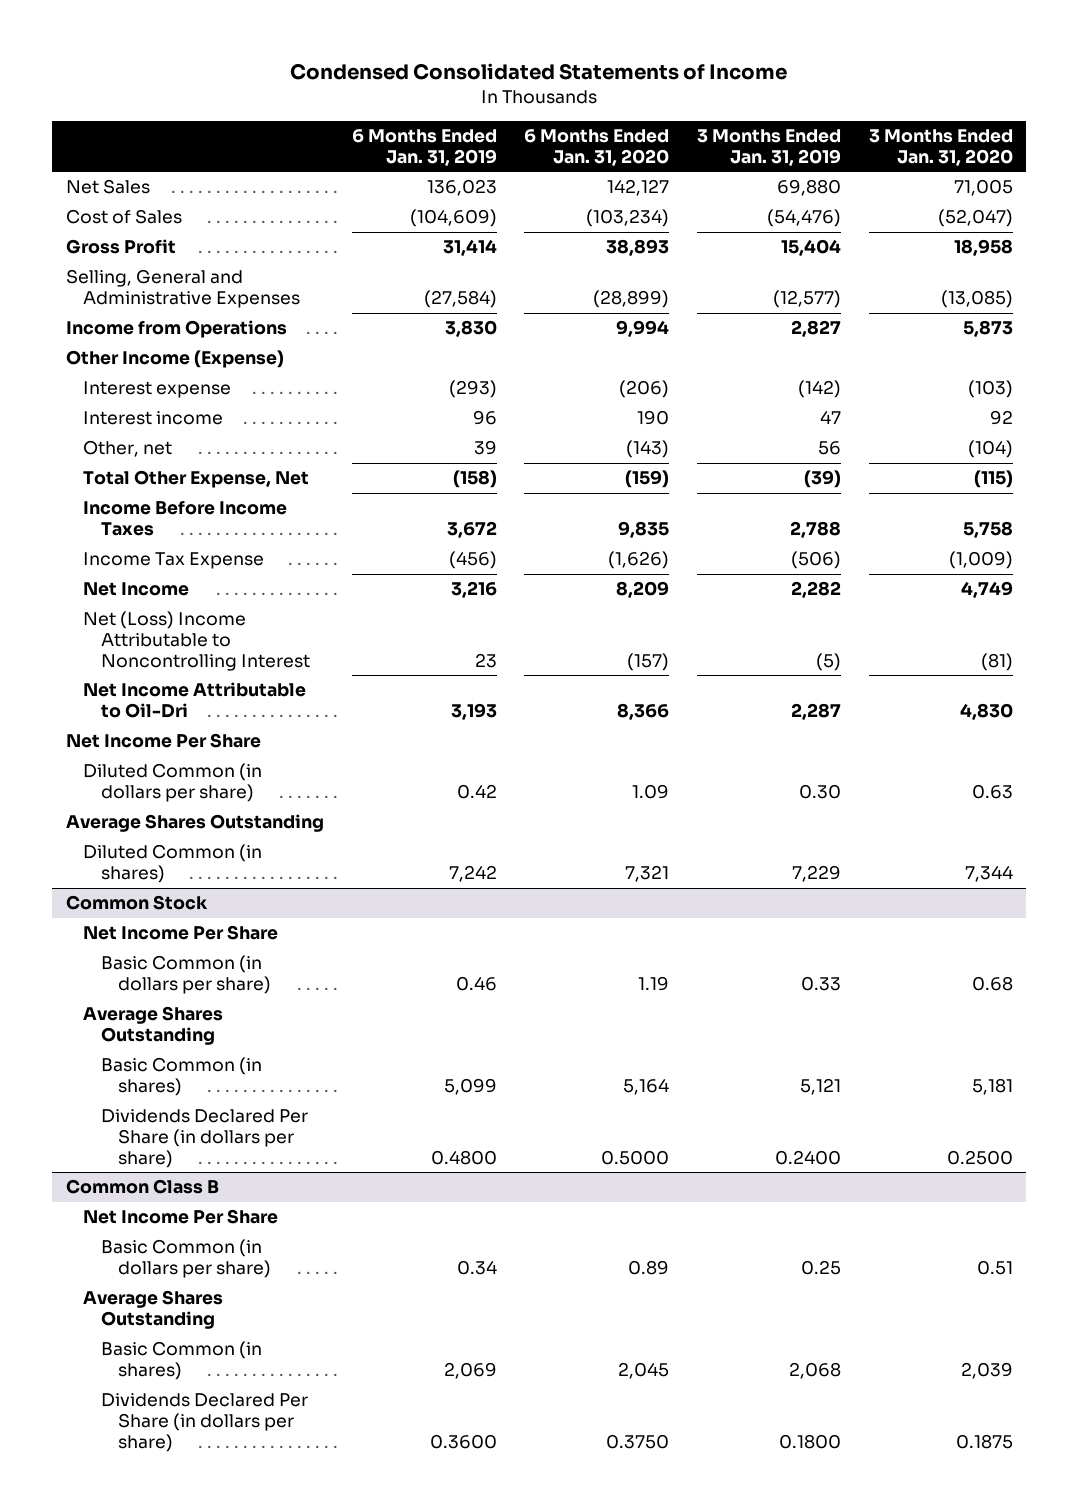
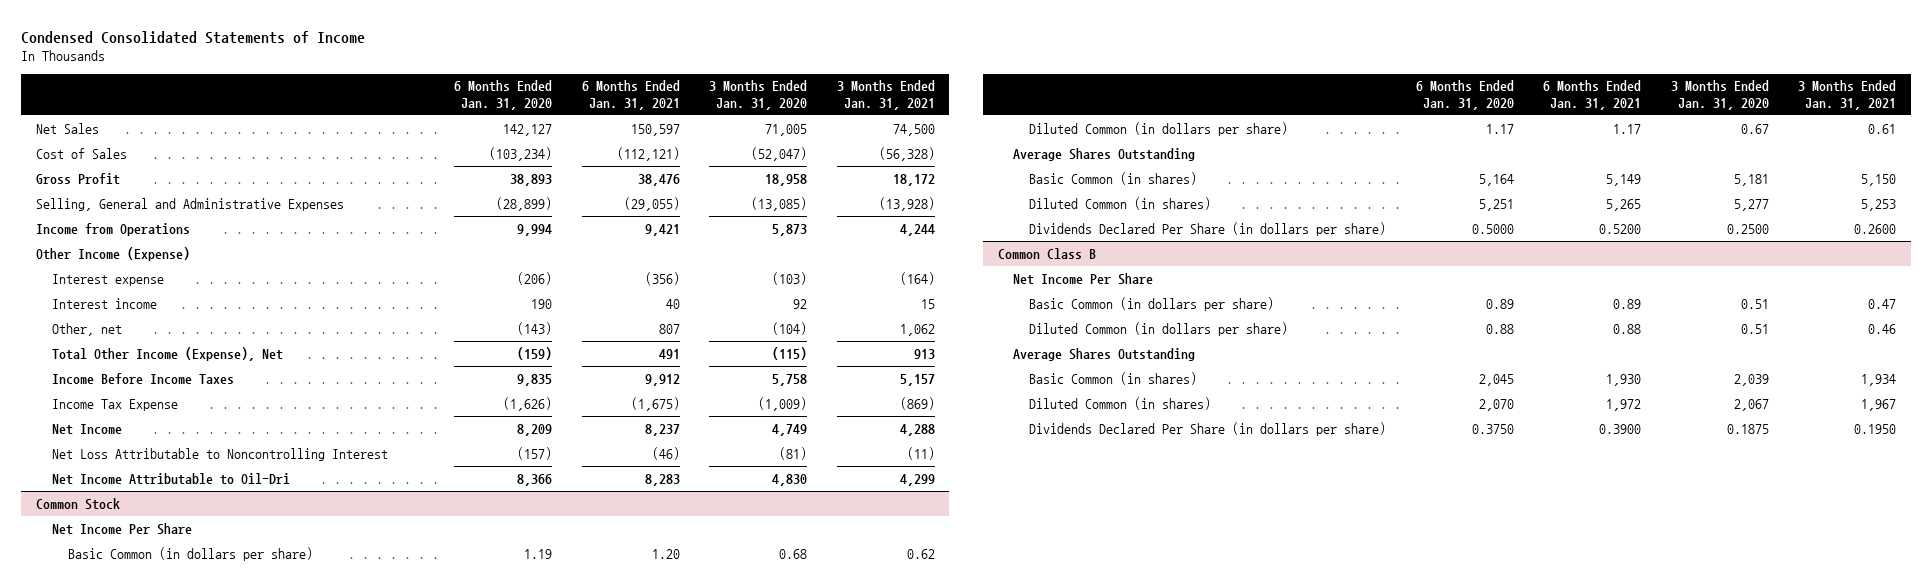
- | 6 Months Ended Jan. 31, 2019 | 6 Months Ended Jan. 31, 2020 | 3 Months Ended Jan. 31, 2019 | 3 Months Ended Jan. 31, 2020
+ | 6 Months Ended Jan. 31, 2020 | 6 Months Ended Jan. 31, 2021 | 3 Months Ended Jan. 31, 2020 | 3 Months Ended Jan. 31, 2021
- Total Other Expense, Net | (158) | (159) | (39) | (115)
+ Total Other Income (Expense), Net | (159) | 491 | (115) | 913
- Net (Loss) Income Attributable to Noncontrolling Interest | 23 | (157) | (5) | (81)
+ Net Loss Attributable to Noncontrolling Interest | (157) | (46) | (81) | (11)
- Net Income Per Share
- Diluted Common (in dollars per share) | 0.42 | 1.09 | 0.30 | 0.63
- Average Shares Outstanding
- Diluted Common (in shares) | 7,242 | 7,321 | 7,229 | 7,344
@ Common Stock
+ Diluted Common (in dollars per share) | 1.17 | 1.17 | 0.67 | 0.61
+ Diluted Common (in shares) | 5,251 | 5,265 | 5,277 | 5,253
@ Common Class B
+ Diluted Common (in dollars per share) | 0.88 | 0.88 | 0.51 | 0.46
+ Diluted Common (in shares) | 2,070 | 1,972 | 2,067 | 1,967

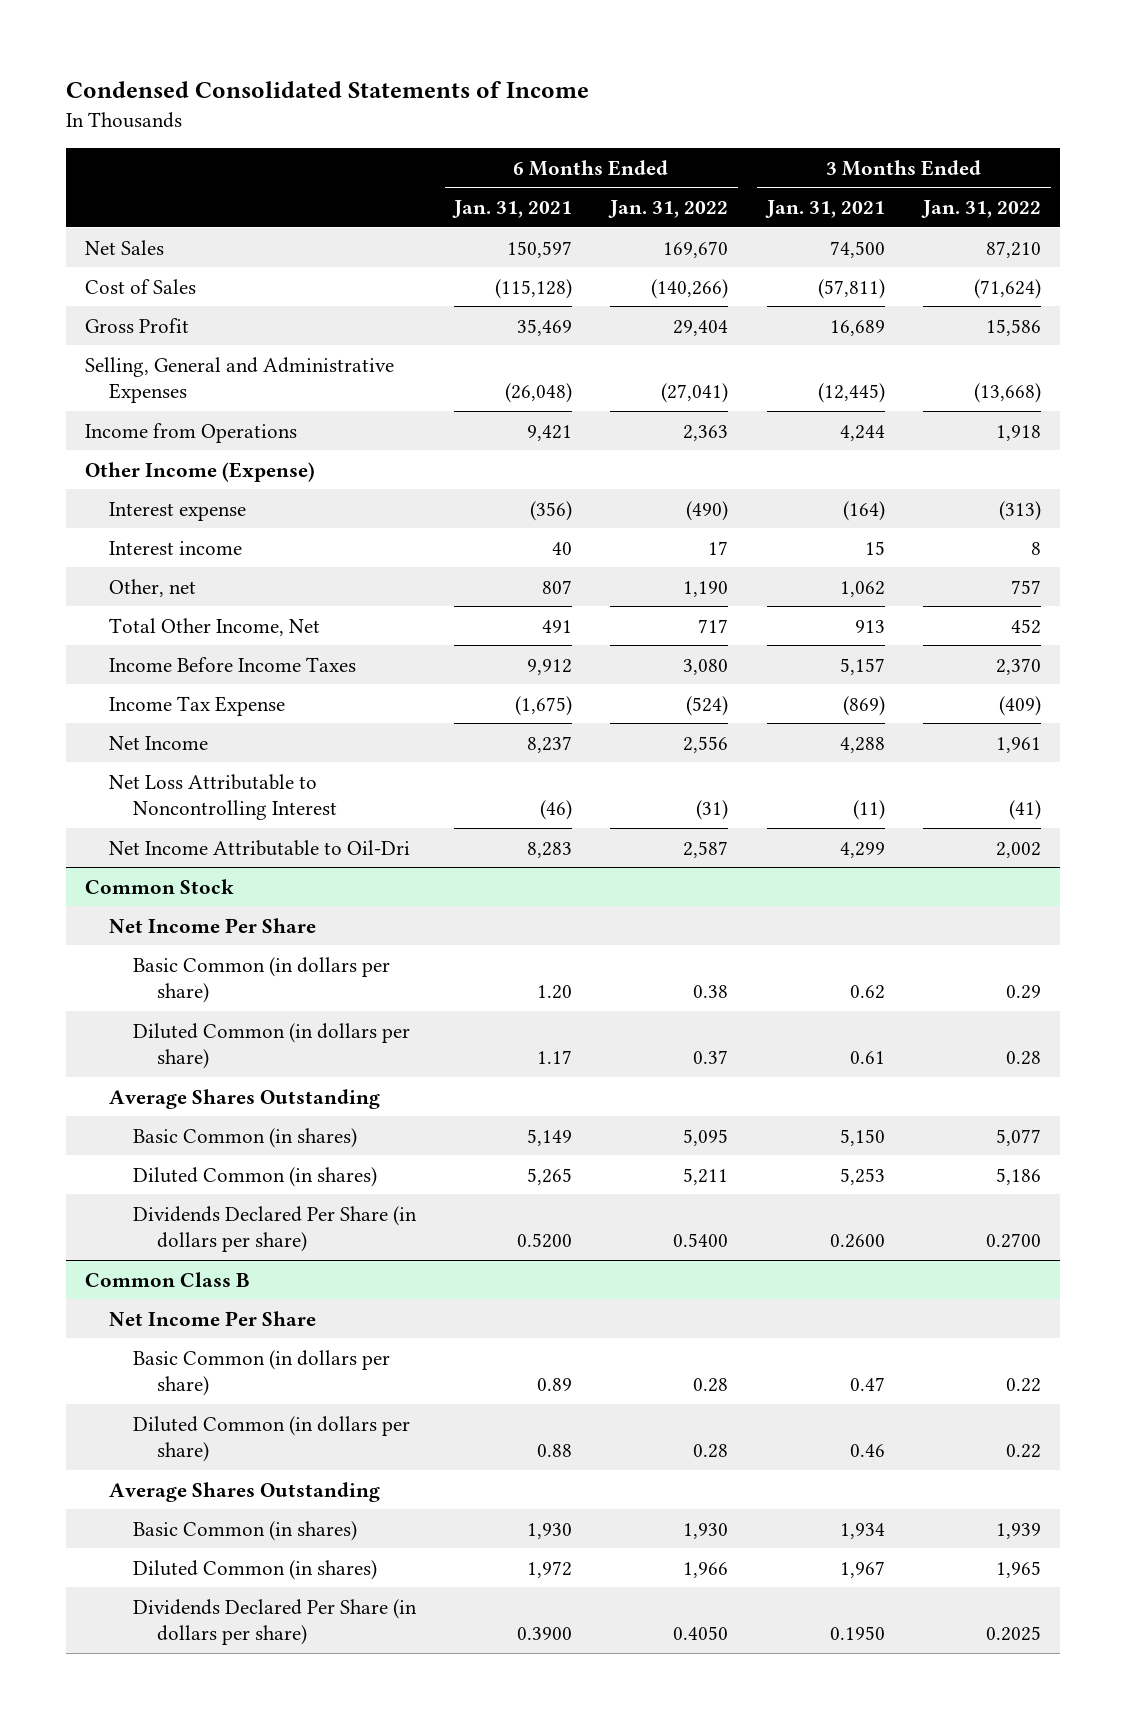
- | 6 Months Ended Jan. 31, 2020 | 6 Months Ended Jan. 31, 2021 | 3 Months Ended Jan. 31, 2020 | 3 Months Ended Jan. 31, 2021
+ | 6 Months Ended Jan. 31, 2021 | 6 Months Ended Jan. 31, 2022 | 3 Months Ended Jan. 31, 2021 | 3 Months Ended Jan. 31, 2022
- Cost of Sales | (103,234) | (112,121) | (52,047) | (56,328)
- Gross Profit | 38,893 | 38,476 | 18,958 | 18,172
- Selling, General and Administrative Expenses | (28,899) | (29,055) | (13,085) | (13,928)
+ Cost of Sales | (115,128) | (140,266) | (57,811) | (71,624)
+ Gross Profit | 35,469 | 29,404 | 16,689 | 15,586
+ Selling, General and Administrative Expenses | (26,048) | (27,041) | (12,445) | (13,668)
- Total Other Income (Expense), Net | (159) | 491 | (115) | 913
+ Total Other Income, Net | 491 | 717 | 913 | 452

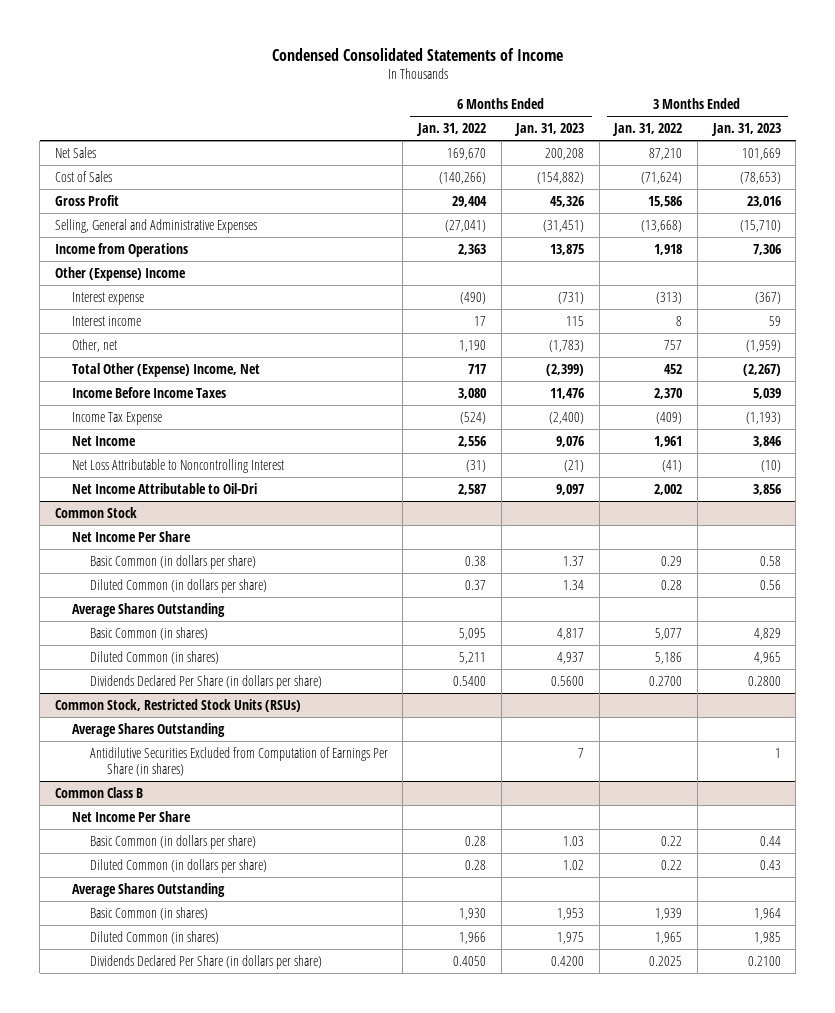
- | 6 Months Ended Jan. 31, 2021 | 6 Months Ended Jan. 31, 2022 | 3 Months Ended Jan. 31, 2021 | 3 Months Ended Jan. 31, 2022
+ | 6 Months Ended Jan. 31, 2022 | 6 Months Ended Jan. 31, 2023 | 3 Months Ended Jan. 31, 2022 | 3 Months Ended Jan. 31, 2023
- Other Income (Expense)
+ Other (Expense) Income
- Total Other Income, Net | 491 | 717 | 913 | 452
+ Total Other (Expense) Income, Net | 717 | (2,399) | 452 | (2,267)
+ Common Stock, Restricted Stock Units (RSUs)
+ Average Shares Outstanding
+ Antidilutive Securities Excluded from Computation of Earnings Per Share (in shares) | | 7 | | 1

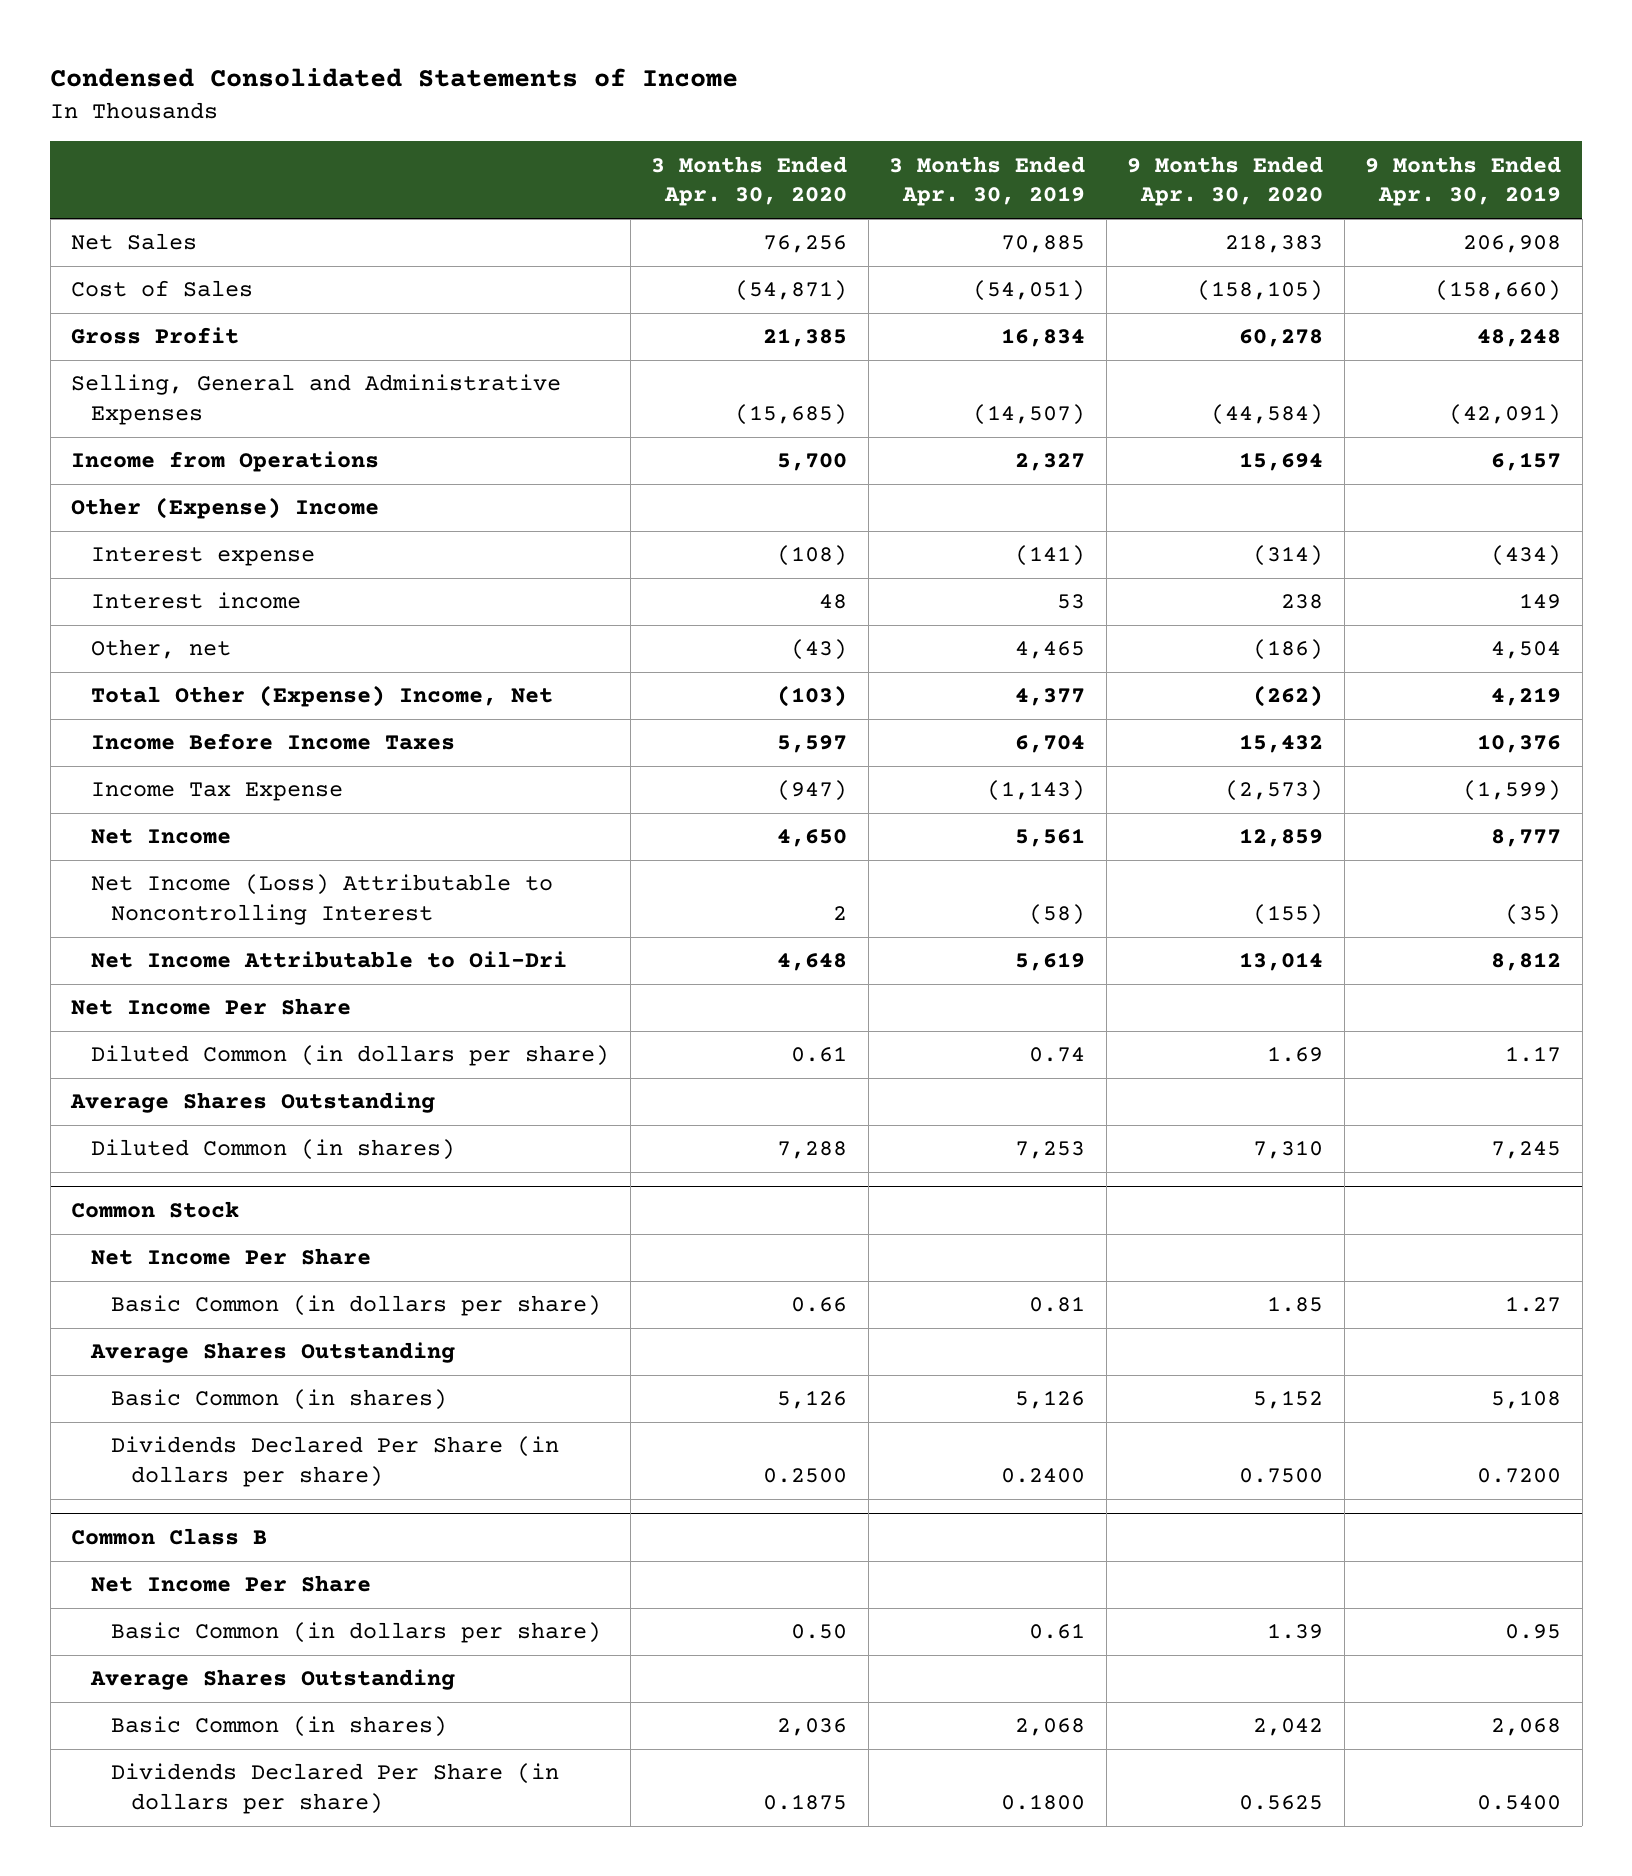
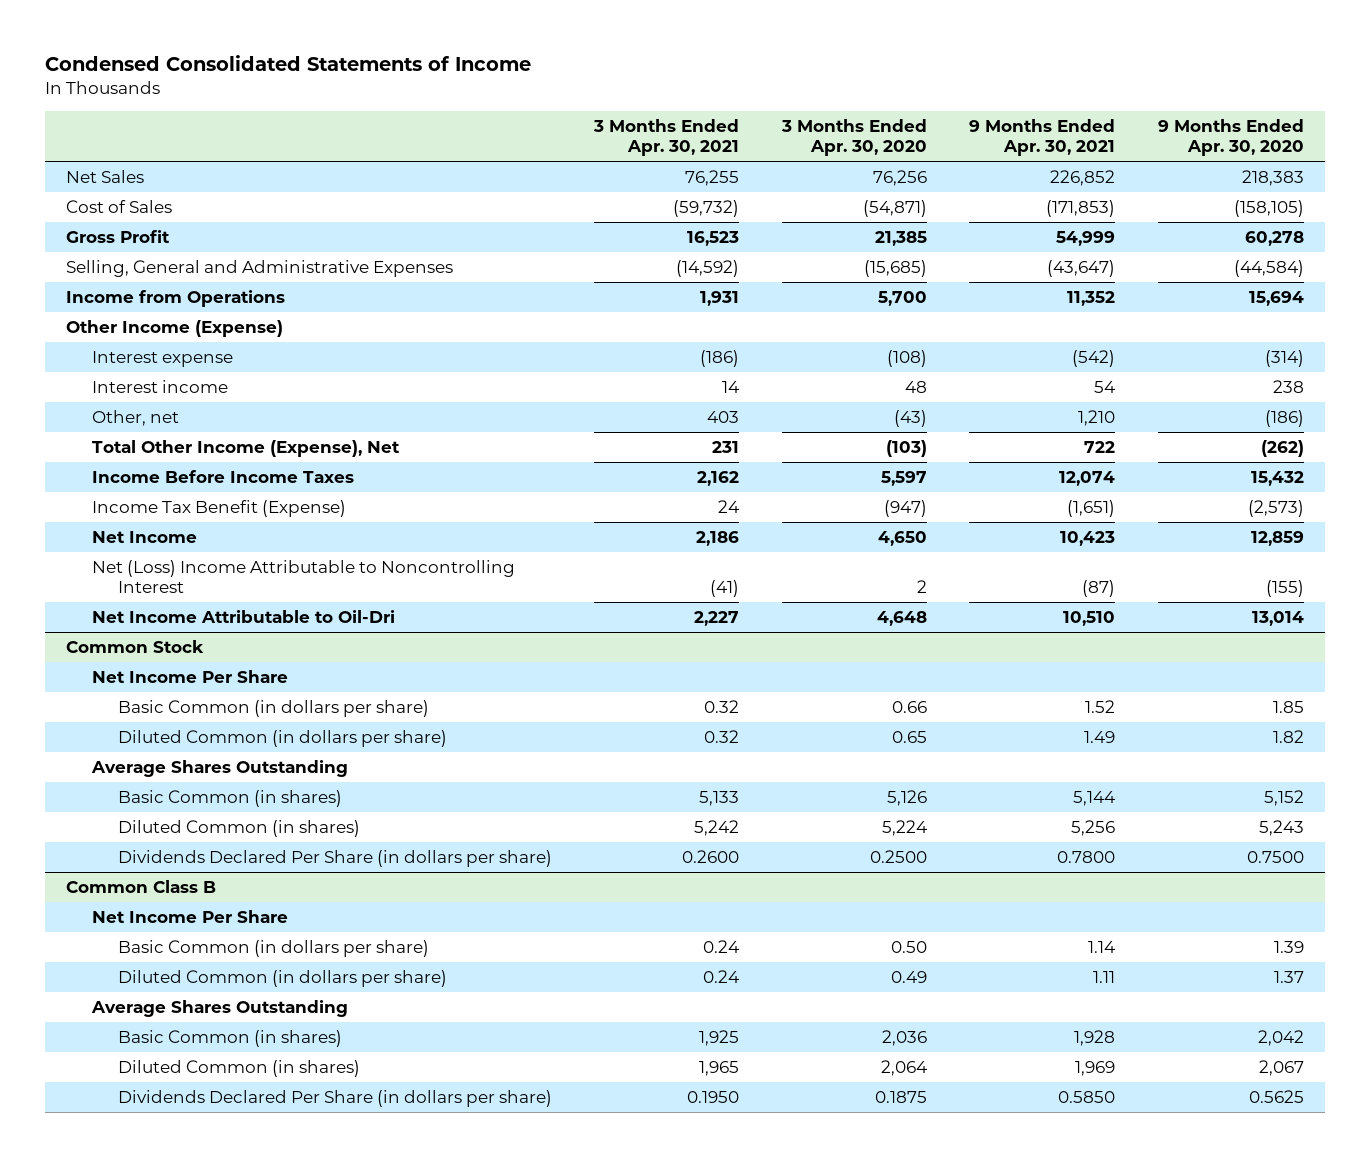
- | 3 Months Ended Apr. 30, 2020 | 3 Months Ended Apr. 30, 2019 | 9 Months Ended Apr. 30, 2020 | 9 Months Ended Apr. 30, 2019
+ | 3 Months Ended Apr. 30, 2021 | 3 Months Ended Apr. 30, 2020 | 9 Months Ended Apr. 30, 2021 | 9 Months Ended Apr. 30, 2020
- Other (Expense) Income
+ Other Income (Expense)
- Total Other (Expense) Income, Net | (103) | 4,377 | (262) | 4,219
+ Total Other Income (Expense), Net | 231 | (103) | 722 | (262)
- Income Tax Expense | (947) | (1,143) | (2,573) | (1,599)
+ Income Tax Benefit (Expense) | 24 | (947) | (1,651) | (2,573)
- Net Income (Loss) Attributable to Noncontrolling Interest | 2 | (58) | (155) | (35)
+ Net (Loss) Income Attributable to Noncontrolling Interest | (41) | 2 | (87) | (155)
- Net Income Per Share
- Diluted Common (in dollars per share) | 0.61 | 0.74 | 1.69 | 1.17
- Average Shares Outstanding
- Diluted Common (in shares) | 7,288 | 7,253 | 7,310 | 7,245
@ Common Stock
+ Diluted Common (in dollars per share) | 0.32 | 0.65 | 1.49 | 1.82
+ Diluted Common (in shares) | 5,242 | 5,224 | 5,256 | 5,243
@ Common Class B
+ Diluted Common (in dollars per share) | 0.24 | 0.49 | 1.11 | 1.37
+ Diluted Common (in shares) | 1,965 | 2,064 | 1,969 | 2,067

